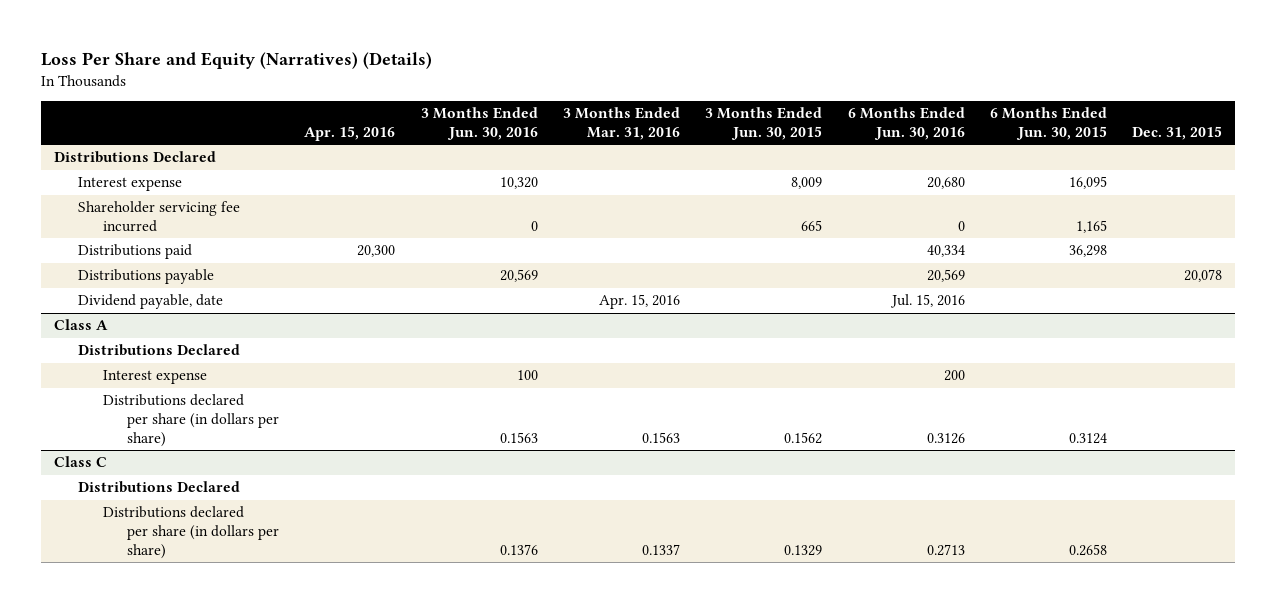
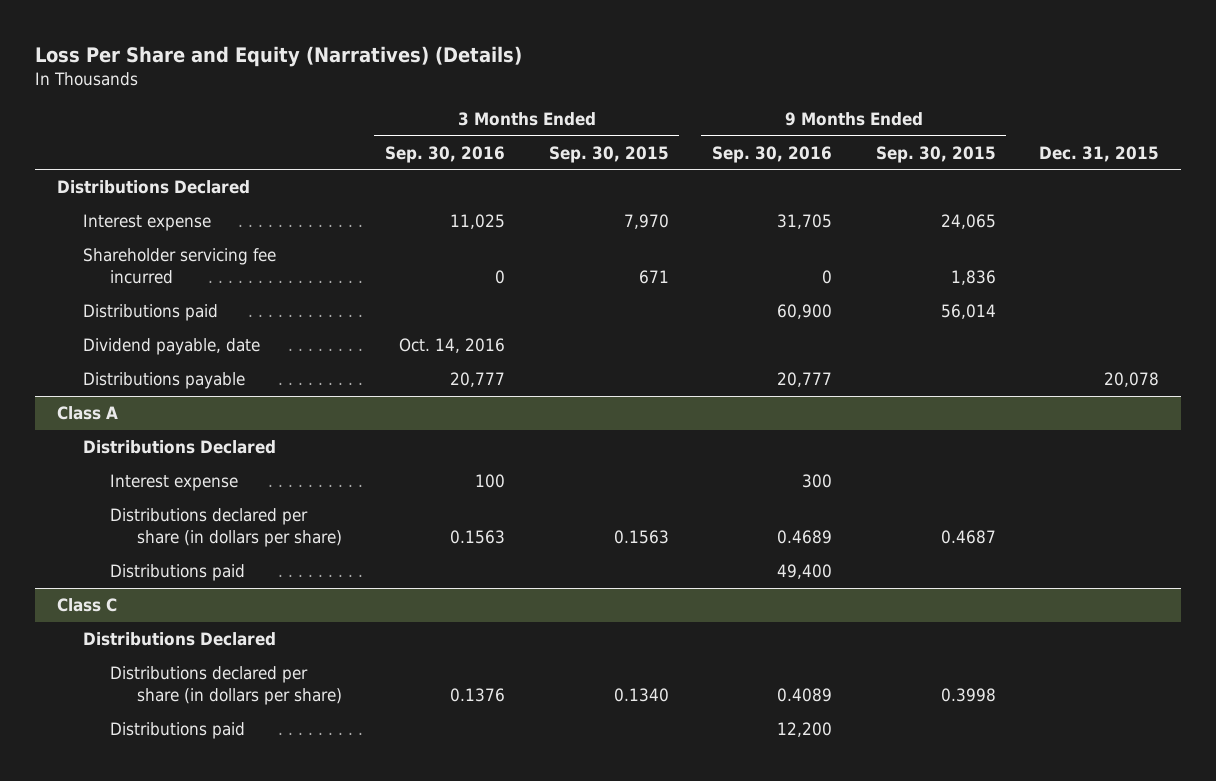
- | Apr. 15, 2016 | 3 Months Ended Jun. 30, 2016 | 3 Months Ended Mar. 31, 2016 | 3 Months Ended Jun. 30, 2015 | 6 Months Ended Jun. 30, 2016 | 6 Months Ended Jun. 30, 2015 | Dec. 31, 2015
+ | 3 Months Ended Sep. 30, 2016 | 3 Months Ended Sep. 30, 2015 | 9 Months Ended Sep. 30, 2016 | 9 Months Ended Sep. 30, 2015 | Dec. 31, 2015
moved down: Distributions payable | 20,777 | | 20,777 | | 20,078
@ Class A
+ Distributions paid | | | 49,400 | |
@ Class C
+ Distributions paid | | | 12,200 | |

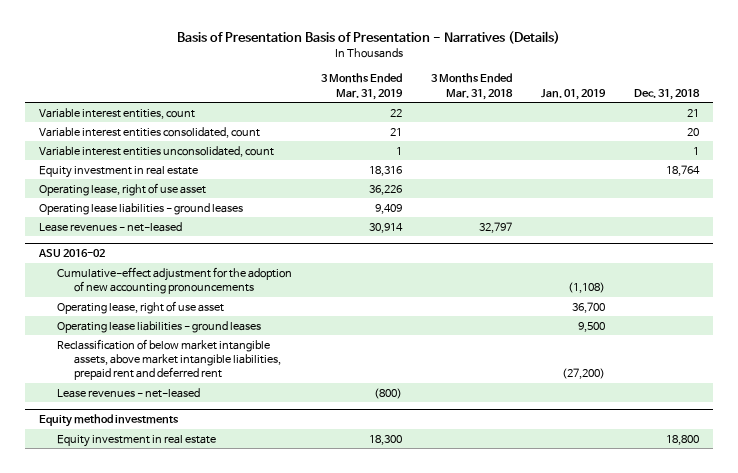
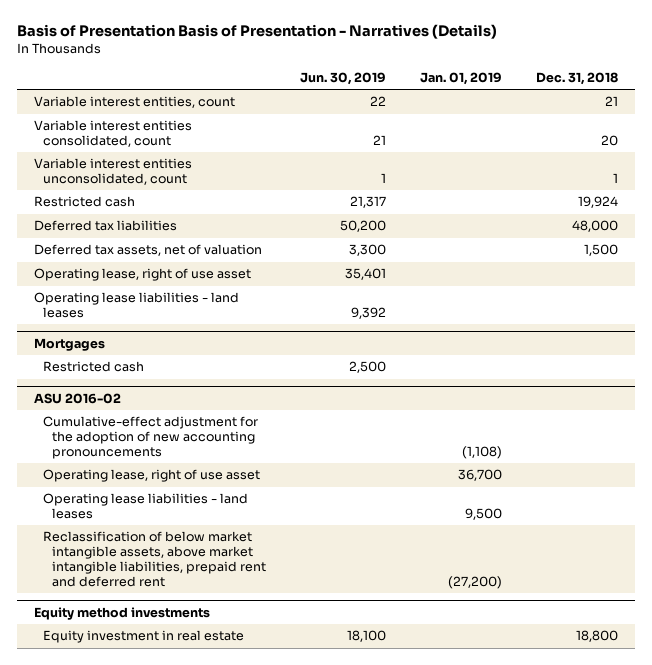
- | 3 Months Ended Mar. 31, 2019 | 3 Months Ended Mar. 31, 2018 | Jan. 01, 2019 | Dec. 31, 2018
+ | Jun. 30, 2019 | Jan. 01, 2019 | Dec. 31, 2018
- Equity investment in real estate | 18,316 | | | 18,764
+ Restricted cash | 21,317 | | 19,924
+ Deferred tax liabilities | 50,200 | | 48,000
+ Deferred tax assets, net of valuation | 3,300 | | 1,500
- Operating lease liabilities - ground leases | 9,409 | | |
- Lease revenues - net-leased | 30,914 | 32,797 | |
+ Operating lease liabilities - land leases | 9,392 | |
+ Mortgages
+ Restricted cash | 2,500 | |
@ ASU 2016-02
- Operating lease liabilities - ground leases | | | 9,500 |
+ Operating lease liabilities - land leases | | 9,500 |
- Lease revenues - net-leased | (800) | | |

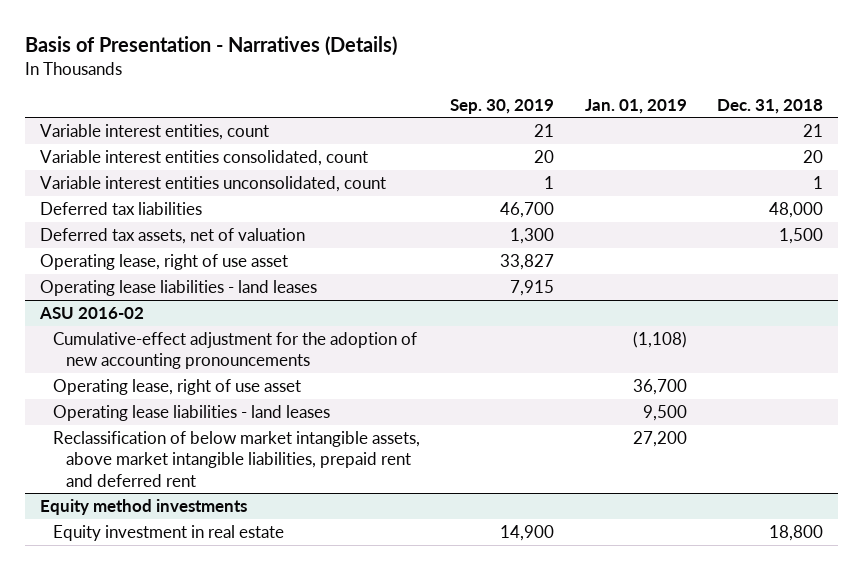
- Basis of Presentation Basis of Presentation - Narratives (Details)
+ Basis of Presentation - Narratives (Details)
- | Jun. 30, 2019 | Jan. 01, 2019 | Dec. 31, 2018
+ | Sep. 30, 2019 | Jan. 01, 2019 | Dec. 31, 2018
- Restricted cash | 21,317 | | 19,924
- Mortgages
- Restricted cash | 2,500 | |
@ ASU 2016-02
- Reclassification of below market intangible assets, above market intangible liabilities, prepaid rent and deferred rent | | (27,200) |
+ Reclassification of below market intangible assets, above market intangible liabilities, prepaid rent and deferred rent | | 27,200 |

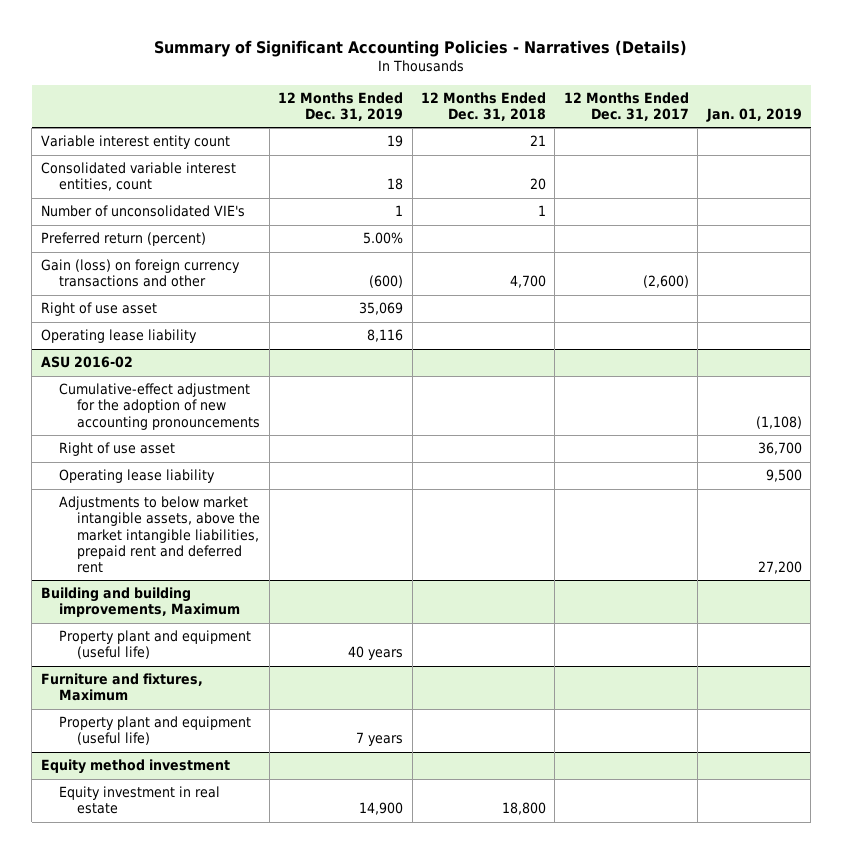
- Basis of Presentation - Narratives (Details)
+ Summary of Significant Accounting Policies - Narratives (Details)
- | Sep. 30, 2019 | Jan. 01, 2019 | Dec. 31, 2018
+ | 12 Months Ended Dec. 31, 2019 | 12 Months Ended Dec. 31, 2018 | 12 Months Ended Dec. 31, 2017 | Jan. 01, 2019
- Variable interest entities, count | 21 | | 21
- Variable interest entities consolidated, count | 20 | | 20
- Variable interest entities unconsolidated, count | 1 | | 1
- Deferred tax liabilities | 46,700 | | 48,000
- Deferred tax assets, net of valuation | 1,300 | | 1,500
- Operating lease, right of use asset | 33,827 | |
- Operating lease liabilities - land leases | 7,915 | |
+ Variable interest entity count | 19 | 21 | |
+ Consolidated variable interest entities, count | 18 | 20 | |
+ Number of unconsolidated VIE's | 1 | 1 | |
+ Preferred return (percent) | 5.00% | | |
+ Gain (loss) on foreign currency transactions and other | (600) | 4,700 | (2,600) |
+ Right of use asset | 35,069 | | |
+ Operating lease liability | 8,116 | | |
@ ASU 2016-02
- Operating lease, right of use asset | | 36,700 |
- Operating lease liabilities - land leases | | 9,500 |
- Reclassification of below market intangible assets, above market intangible liabilities, prepaid rent and deferred rent | | 27,200 |
- Equity method investments
@ ASU 2016-02
+ Right of use asset | | | | 36,700
+ Operating lease liability | | | | 9,500
+ Adjustments to below market intangible assets, above the market intangible liabilities, prepaid rent and deferred rent | | | | 27,200
+ Building and building improvements, Maximum
+ Property plant and equipment (useful life) | 40 years | | |
+ Furniture and fixtures, Maximum
+ Property plant and equipment (useful life) | 7 years | | |
+ Equity method investment

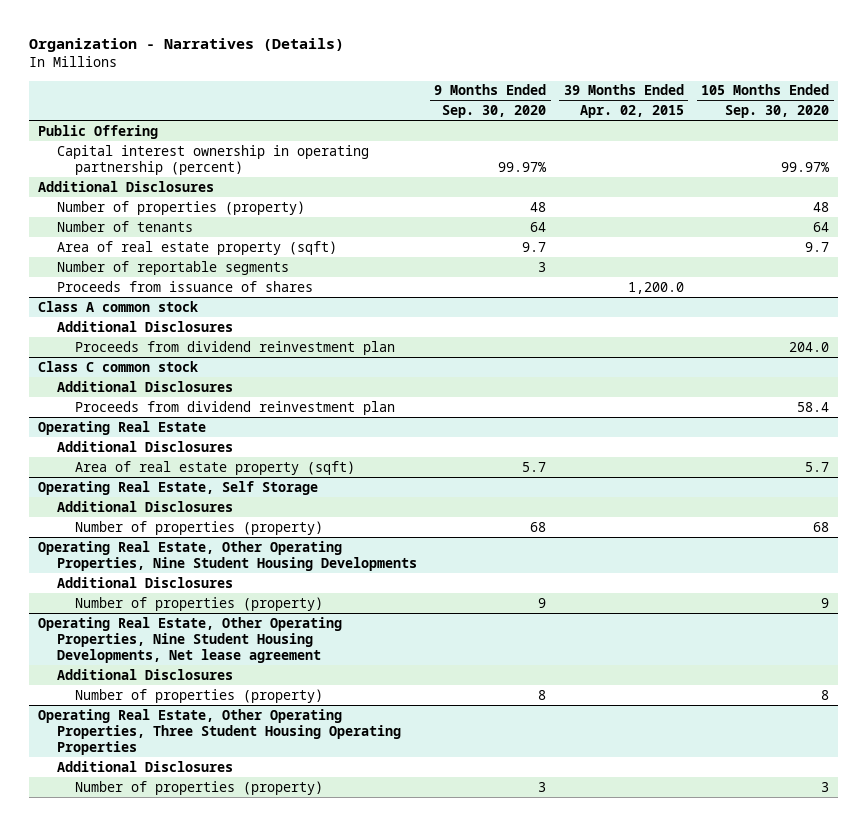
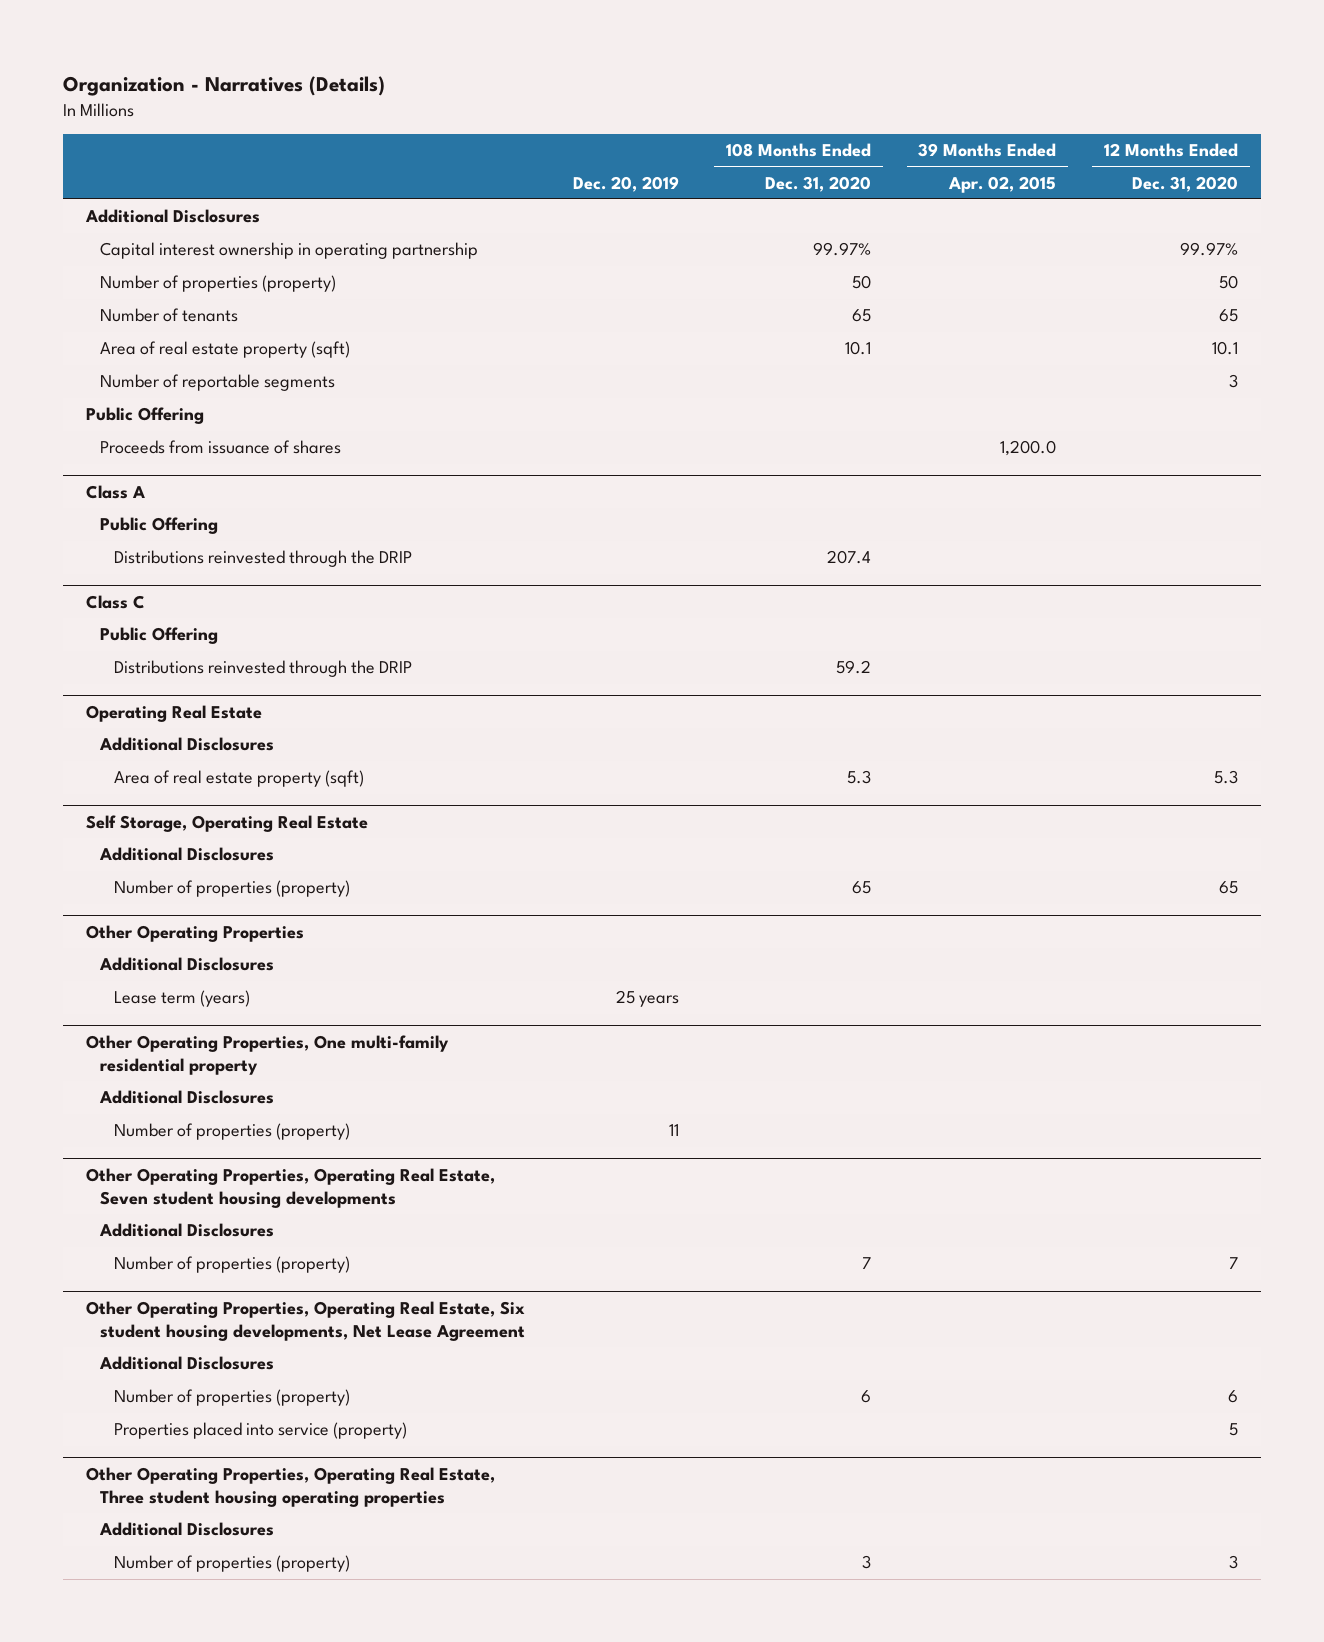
- | 9 Months Ended Sep. 30, 2020 | 39 Months Ended Apr. 02, 2015 | 105 Months Ended Sep. 30, 2020
+ | Dec. 20, 2019 | 108 Months Ended Dec. 31, 2020 | 39 Months Ended Apr. 02, 2015 | 12 Months Ended Dec. 31, 2020
- Capital interest ownership in operating partnership (percent) | 99.97% | | 99.97%
+ Capital interest ownership in operating partnership | | 99.97% | | 99.97%
moved down: Public Offering
- Class A common stock
- Additional Disclosures
- Proceeds from dividend reinvestment plan | | | 204.0
- Class C common stock
- Additional Disclosures
- Proceeds from dividend reinvestment plan | | | 58.4
+ Class A
+ Public Offering
+ Distributions reinvested through the DRIP | | 207.4 | |
+ Class C
+ Public Offering
+ Distributions reinvested through the DRIP | | 59.2 | |
- Operating Real Estate, Self Storage
+ Self Storage, Operating Real Estate
- Operating Real Estate, Other Operating Properties, Nine Student Housing Developments
+ Other Operating Properties
+ Additional Disclosures
+ Lease term (years) | 25 years | | |
+ Other Operating Properties, One multi-family residential property
+ Additional Disclosures
+ Number of properties (property) | 11 | | |
+ Other Operating Properties, Operating Real Estate, Seven student housing developments
- Operating Real Estate, Other Operating Properties, Nine Student Housing Developments, Net lease agreement
+ Other Operating Properties, Operating Real Estate, Six student housing developments, Net Lease Agreement
- Operating Real Estate, Other Operating Properties, Three Student Housing Operating Properties
+ Properties placed into service (property) | | | | 5
+ Other Operating Properties, Operating Real Estate, Three student housing operating properties

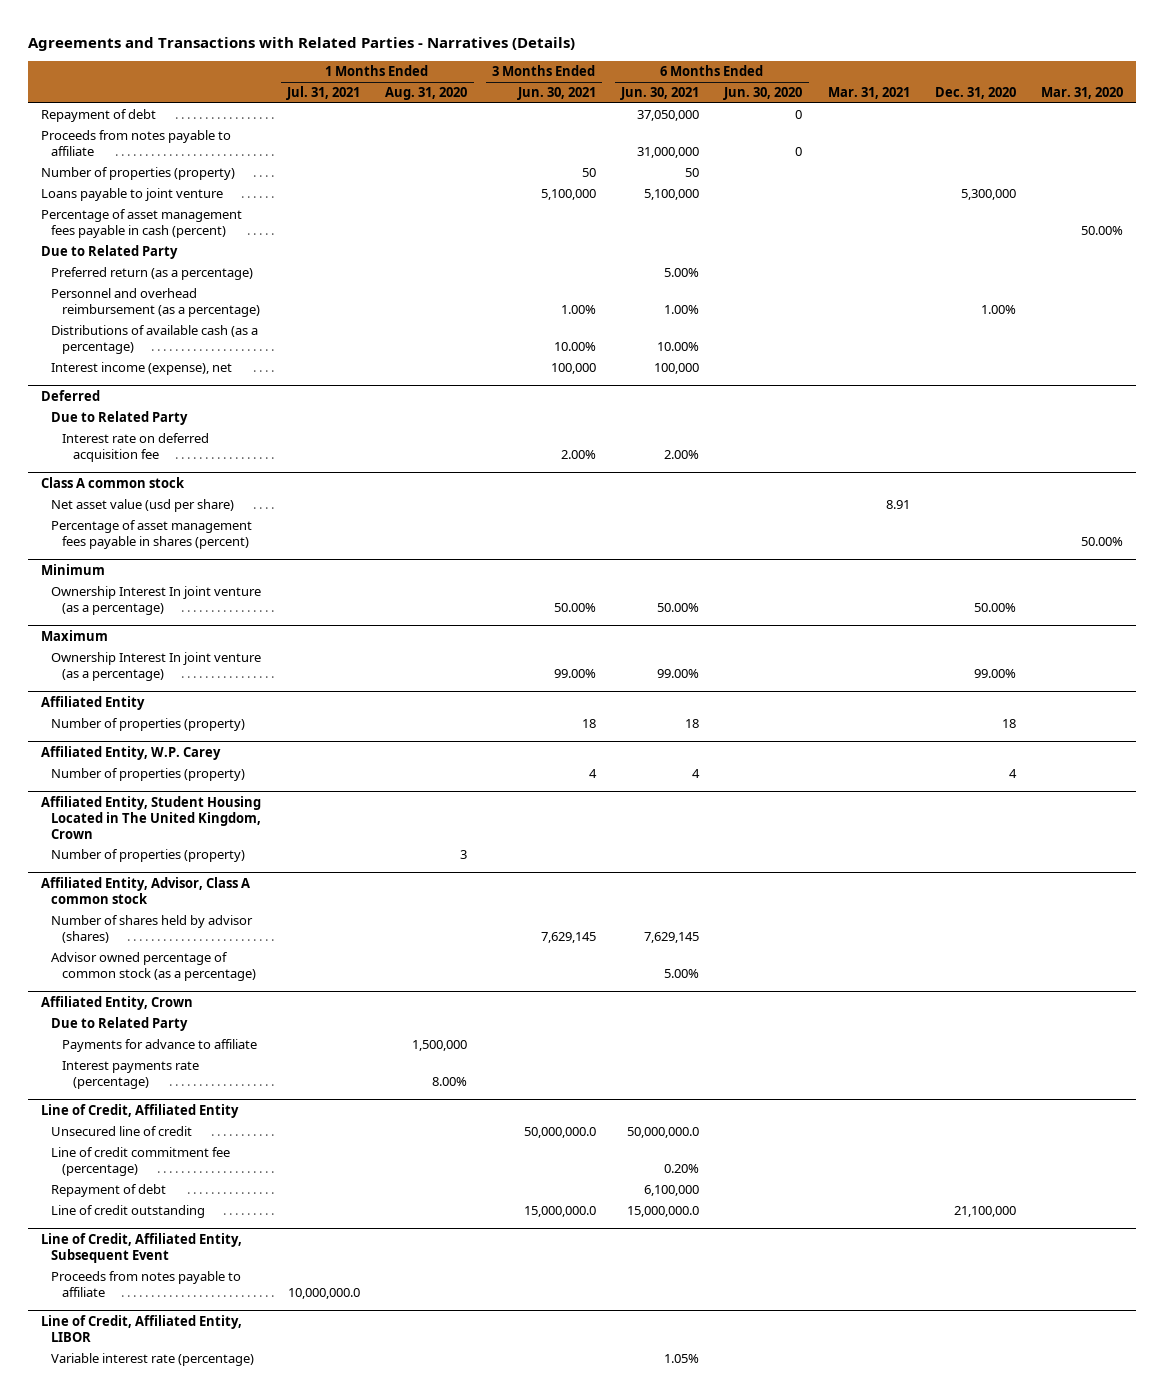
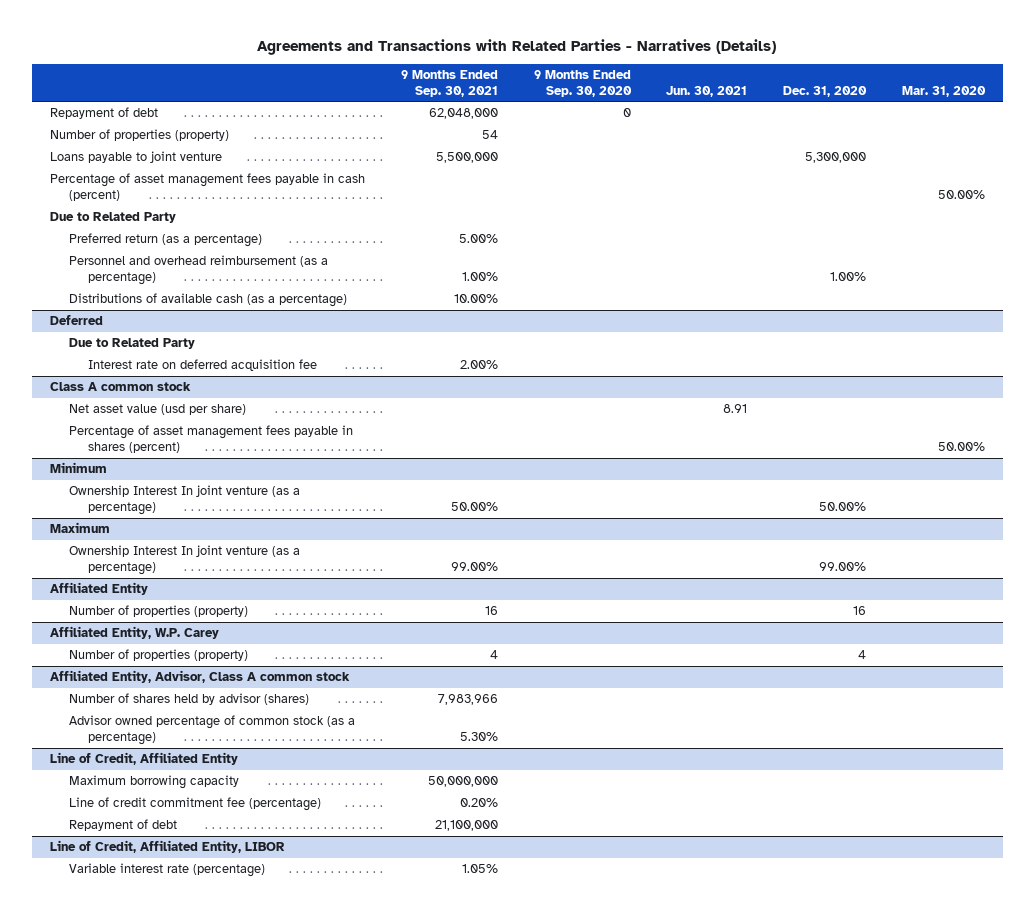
- | 1 Months Ended Jul. 31, 2021 | 1 Months Ended Aug. 31, 2020 | 3 Months Ended Jun. 30, 2021 | 6 Months Ended Jun. 30, 2021 | 6 Months Ended Jun. 30, 2020 | Mar. 31, 2021 | Dec. 31, 2020 | Mar. 31, 2020
+ | 9 Months Ended Sep. 30, 2021 | 9 Months Ended Sep. 30, 2020 | Jun. 30, 2021 | Dec. 31, 2020 | Mar. 31, 2020
- Proceeds from notes payable to affiliate | | | | 31,000,000 | 0 | | |
- Interest income (expense), net | | | 100,000 | 100,000 | | | |
@ Affiliated Entity
- Number of properties (property) | | | 18 | 18 | | | 18 |
+ Number of properties (property) | 16 | | | 16 |
- Affiliated Entity, Student Housing Located in The United Kingdom, Crown
- Number of properties (property) | | 3 | | | | | |
- Affiliated Entity, Crown
- Due to Related Party
- Payments for advance to affiliate | | 1,500,000 | | | | | |
- Interest payments rate (percentage) | | 8.00% | | | | | |
@ Line of Credit, Affiliated Entity
- Unsecured line of credit | | | 50,000,000.0 | 50,000,000.0 | | | |
+ Maximum borrowing capacity | 50,000,000 | | | |
- Line of credit outstanding | | | 15,000,000.0 | 15,000,000.0 | | | 21,100,000 |
- Line of Credit, Affiliated Entity, Subsequent Event
- Proceeds from notes payable to affiliate | 10,000,000.0 | | | | | | |

